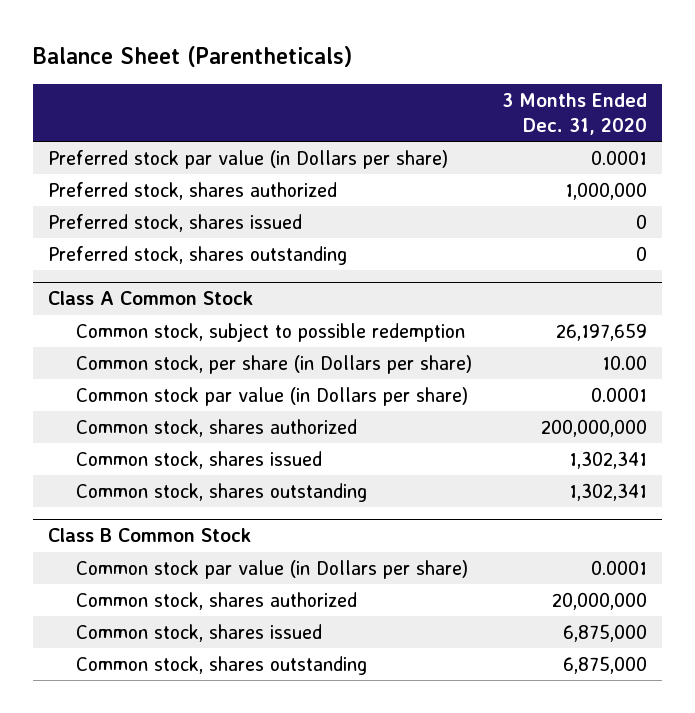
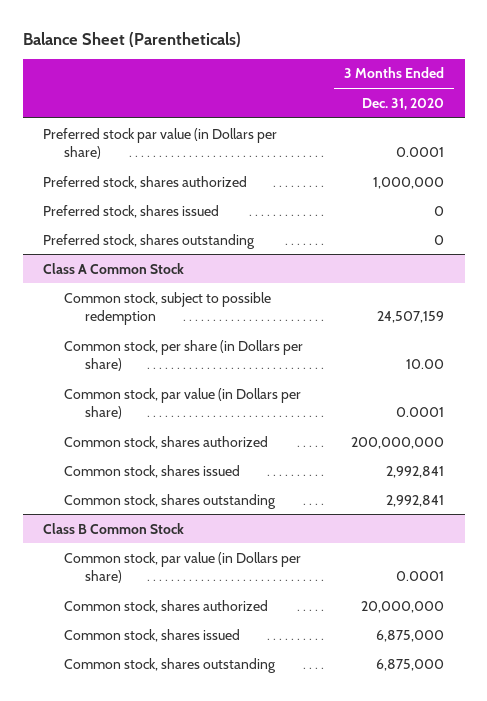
@ Class A Common Stock
- Common stock, subject to possible redemption | 26,197,659
+ Common stock, subject to possible redemption | 24,507,159
- Common stock par value (in Dollars per share) | 0.0001
+ Common stock, par value (in Dollars per share) | 0.0001
- Common stock, shares issued | 1,302,341
- Common stock, shares outstanding | 1,302,341
+ Common stock, shares issued | 2,992,841
+ Common stock, shares outstanding | 2,992,841
@ Class B Common Stock
- Common stock par value (in Dollars per share) | 0.0001
+ Common stock, par value (in Dollars per share) | 0.0001

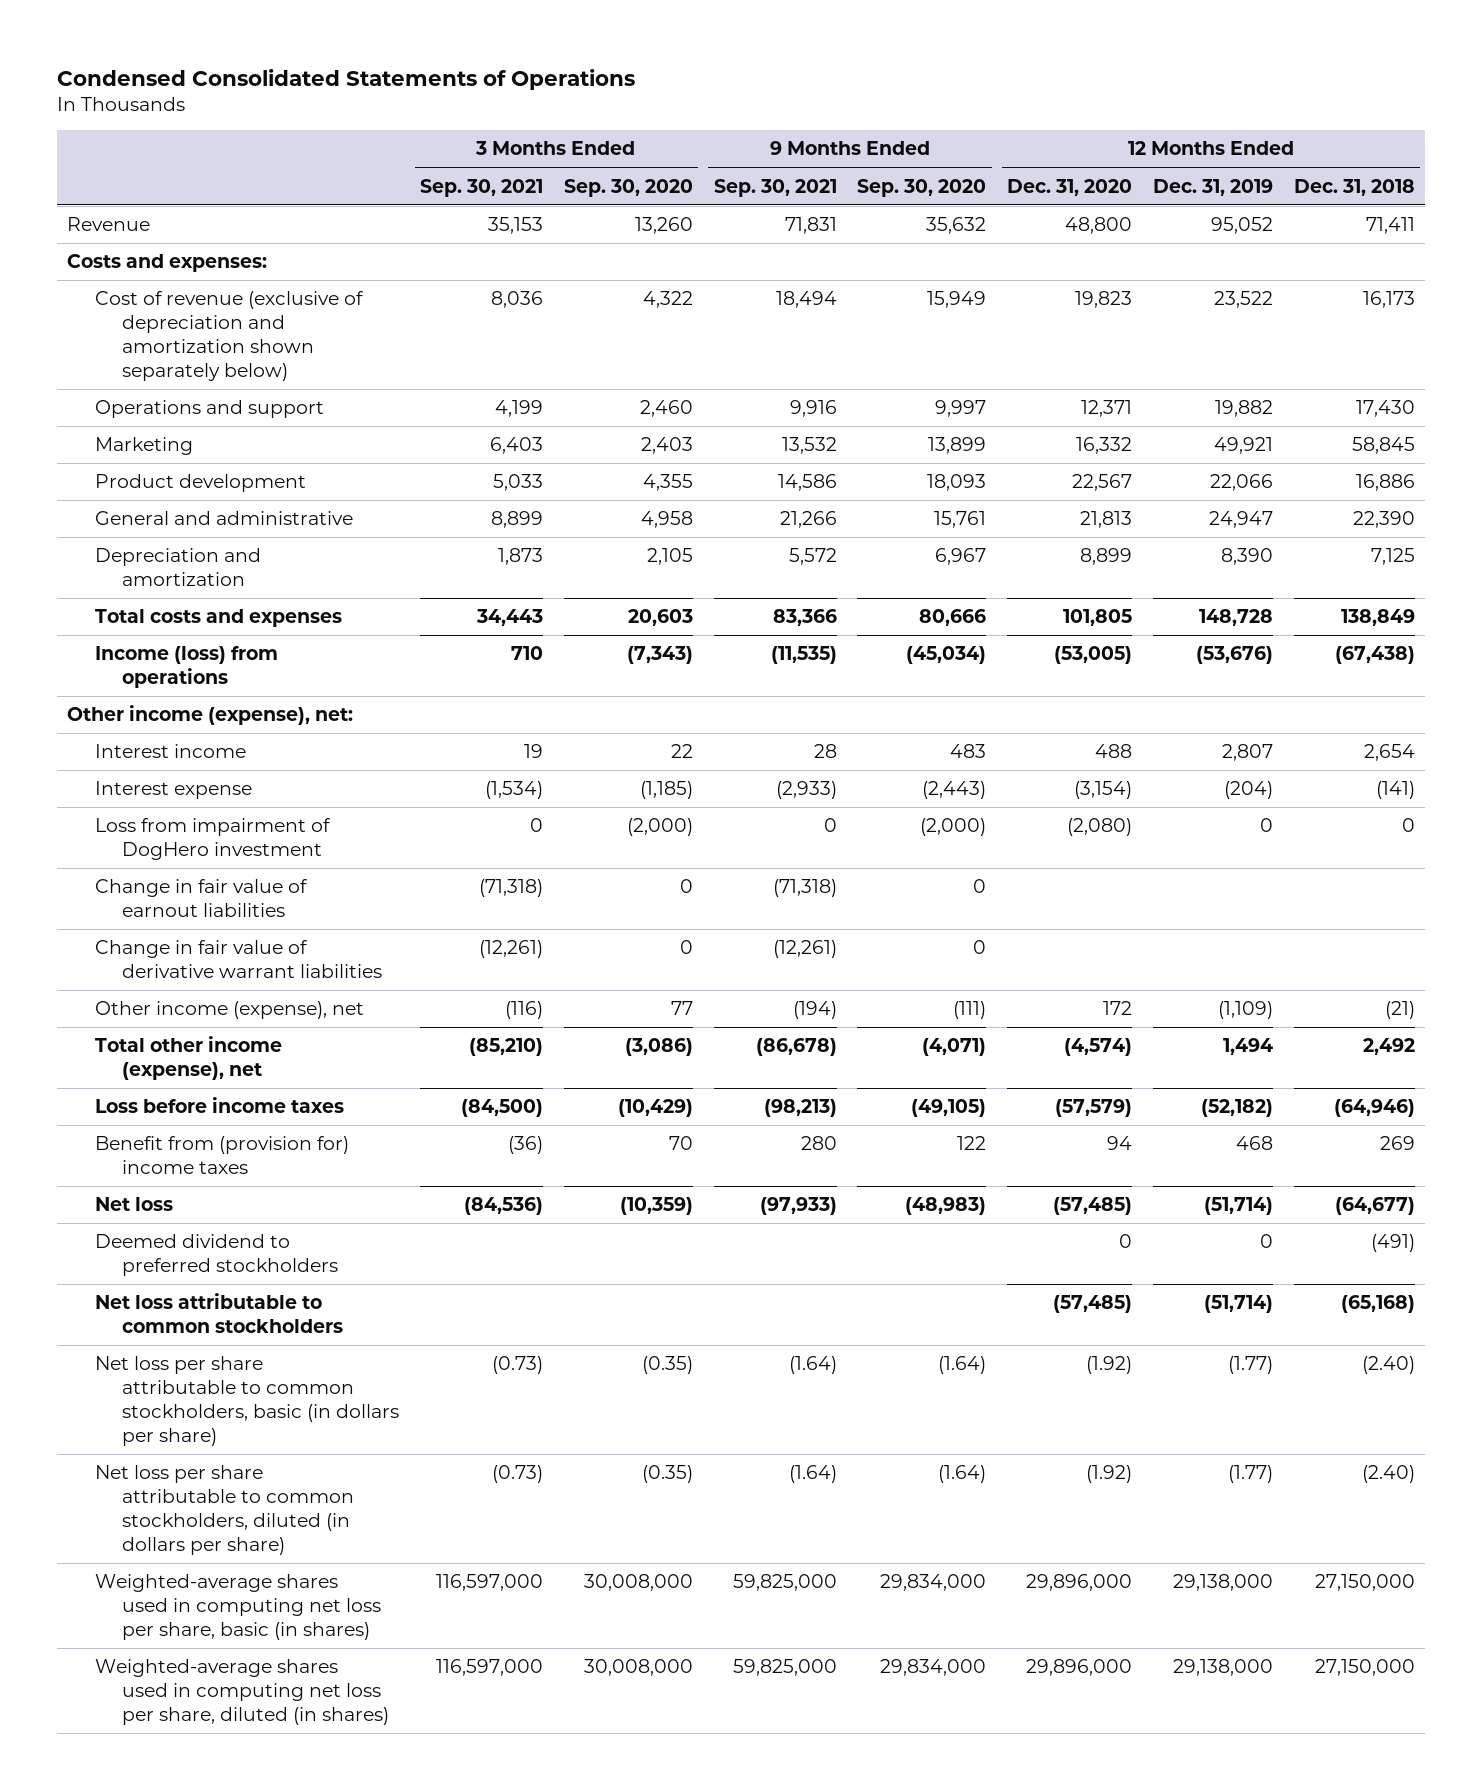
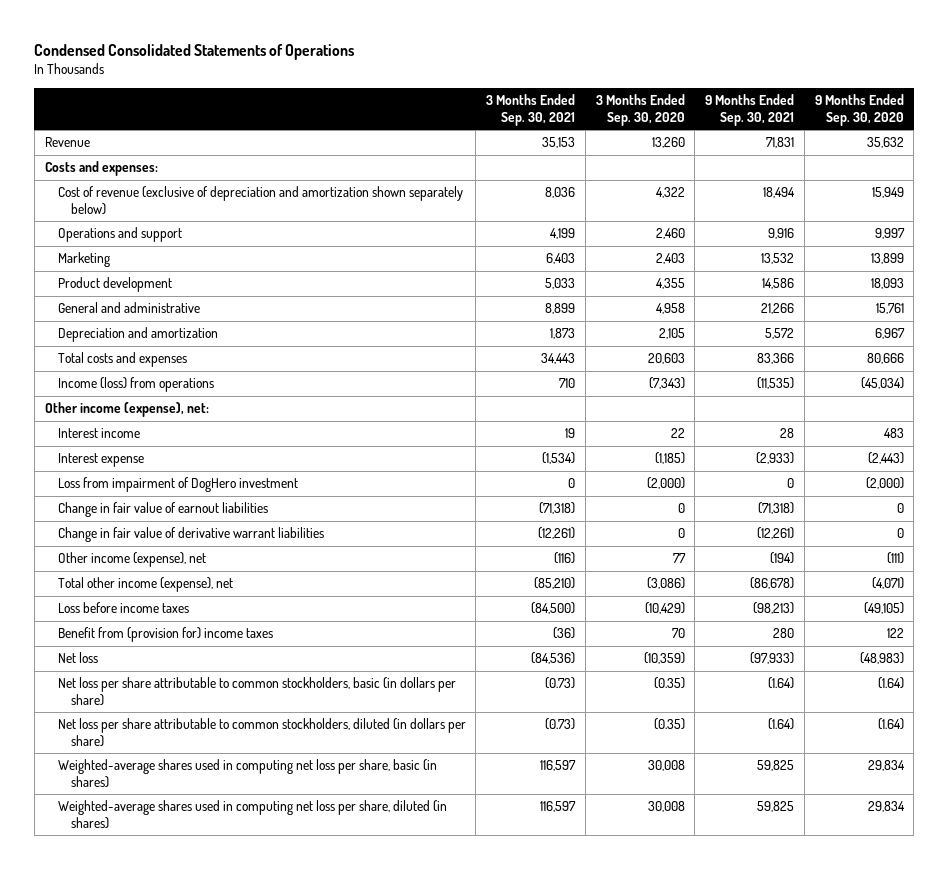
- | 3 Months Ended Sep. 30, 2021 | 3 Months Ended Sep. 30, 2020 | 9 Months Ended Sep. 30, 2021 | 9 Months Ended Sep. 30, 2020 | 12 Months Ended Dec. 31, 2020 | 12 Months Ended Dec. 31, 2019 | 12 Months Ended Dec. 31, 2018
+ | 3 Months Ended Sep. 30, 2021 | 3 Months Ended Sep. 30, 2020 | 9 Months Ended Sep. 30, 2021 | 9 Months Ended Sep. 30, 2020
- Deemed dividend to preferred stockholders | | | | | 0 | 0 | (491)
- Net loss attributable to common stockholders | | | | | (57,485) | (51,714) | (65,168)
- Weighted-average shares used in computing net loss per share, basic (in shares) | 116,597,000 | 30,008,000 | 59,825,000 | 29,834,000 | 29,896,000 | 29,138,000 | 27,150,000
- Weighted-average shares used in computing net loss per share, diluted (in shares) | 116,597,000 | 30,008,000 | 59,825,000 | 29,834,000 | 29,896,000 | 29,138,000 | 27,150,000
+ Weighted-average shares used in computing net loss per share, basic (in shares) | 116,597 | 30,008 | 59,825 | 29,834
+ Weighted-average shares used in computing net loss per share, diluted (in shares) | 116,597 | 30,008 | 59,825 | 29,834

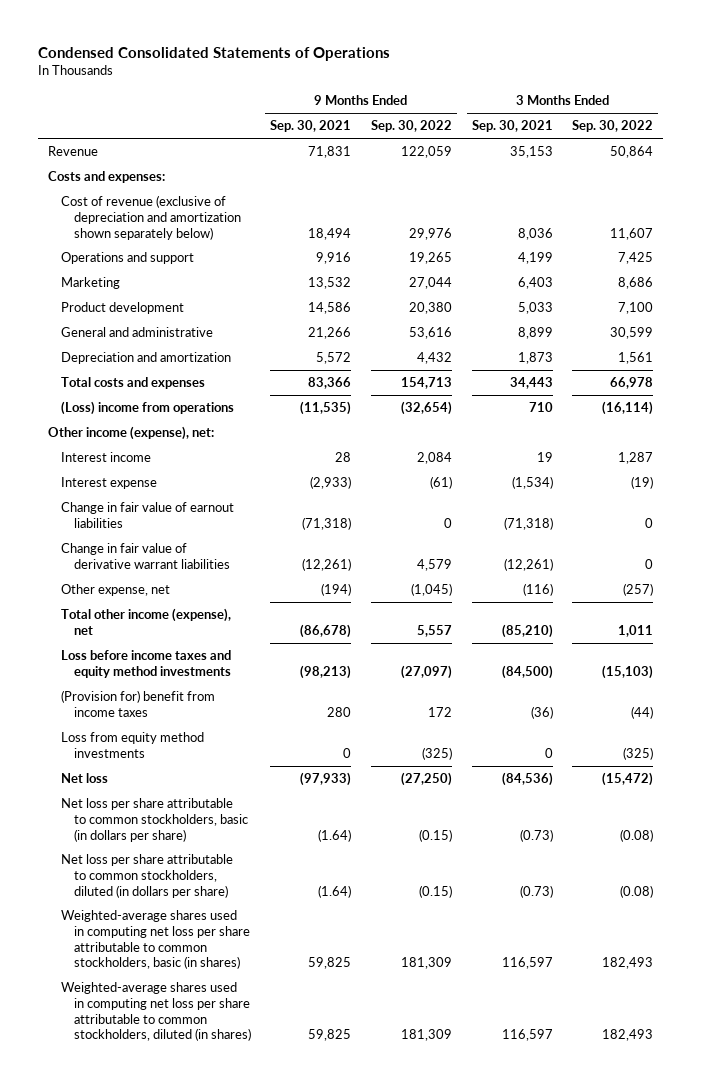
- | 3 Months Ended Sep. 30, 2021 | 3 Months Ended Sep. 30, 2020 | 9 Months Ended Sep. 30, 2021 | 9 Months Ended Sep. 30, 2020
+ | 9 Months Ended Sep. 30, 2021 | 9 Months Ended Sep. 30, 2022 | 3 Months Ended Sep. 30, 2021 | 3 Months Ended Sep. 30, 2022
- Income (loss) from operations | 710 | (7,343) | (11,535) | (45,034)
+ (Loss) income from operations | (11,535) | (32,654) | 710 | (16,114)
- Loss from impairment of DogHero investment | 0 | (2,000) | 0 | (2,000)
- Other income (expense), net | (116) | 77 | (194) | (111)
+ Other expense, net | (194) | (1,045) | (116) | (257)
- Loss before income taxes | (84,500) | (10,429) | (98,213) | (49,105)
- Benefit from (provision for) income taxes | (36) | 70 | 280 | 122
+ Loss before income taxes and equity method investments | (98,213) | (27,097) | (84,500) | (15,103)
+ (Provision for) benefit from income taxes | 280 | 172 | (36) | (44)
+ Loss from equity method investments | 0 | (325) | 0 | (325)
- Weighted-average shares used in computing net loss per share, basic (in shares) | 116,597 | 30,008 | 59,825 | 29,834
- Weighted-average shares used in computing net loss per share, diluted (in shares) | 116,597 | 30,008 | 59,825 | 29,834
+ Weighted-average shares used in computing net loss per share attributable to common stockholders, basic (in shares) | 59,825 | 181,309 | 116,597 | 182,493
+ Weighted-average shares used in computing net loss per share attributable to common stockholders, diluted (in shares) | 59,825 | 181,309 | 116,597 | 182,493

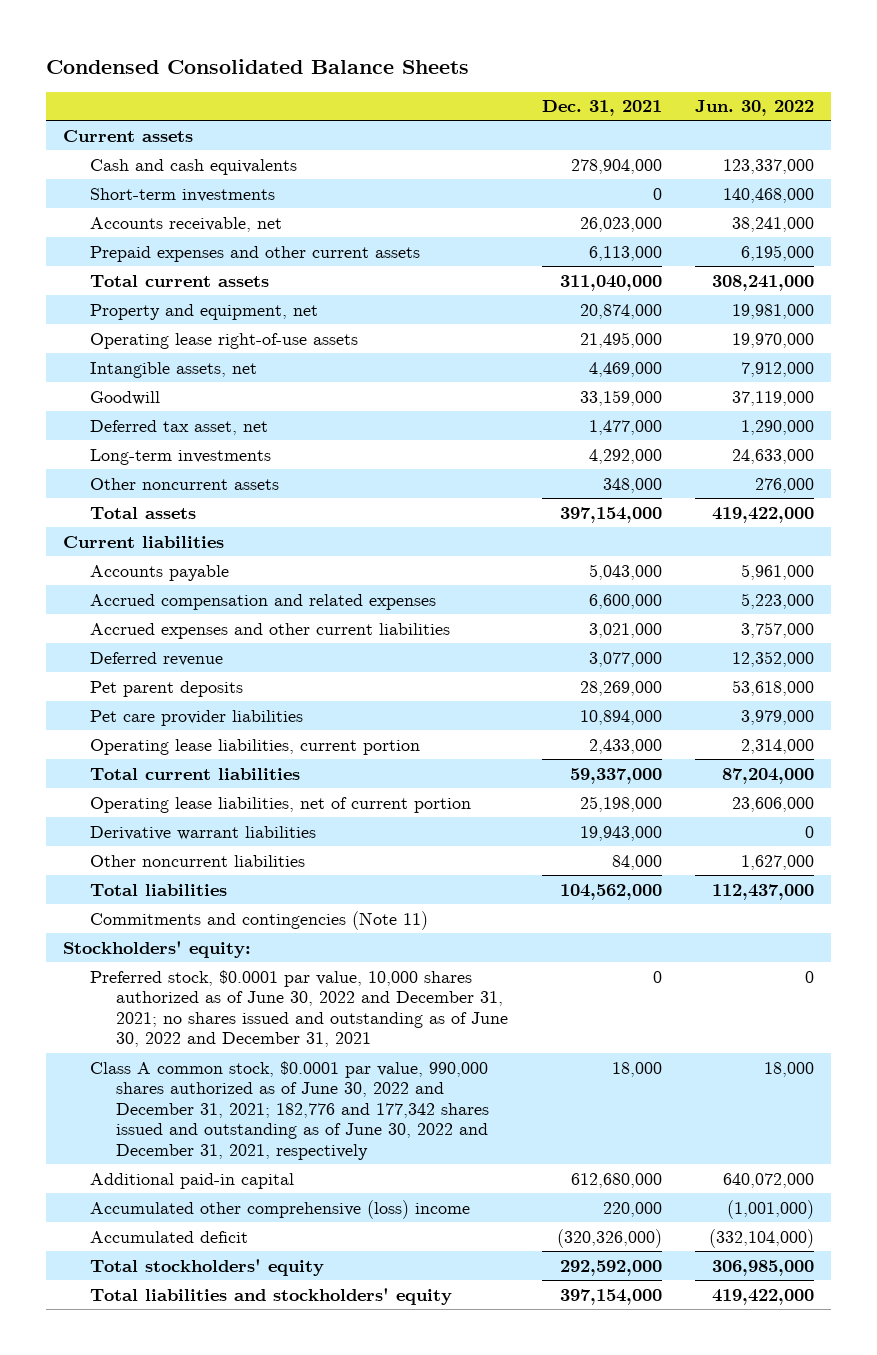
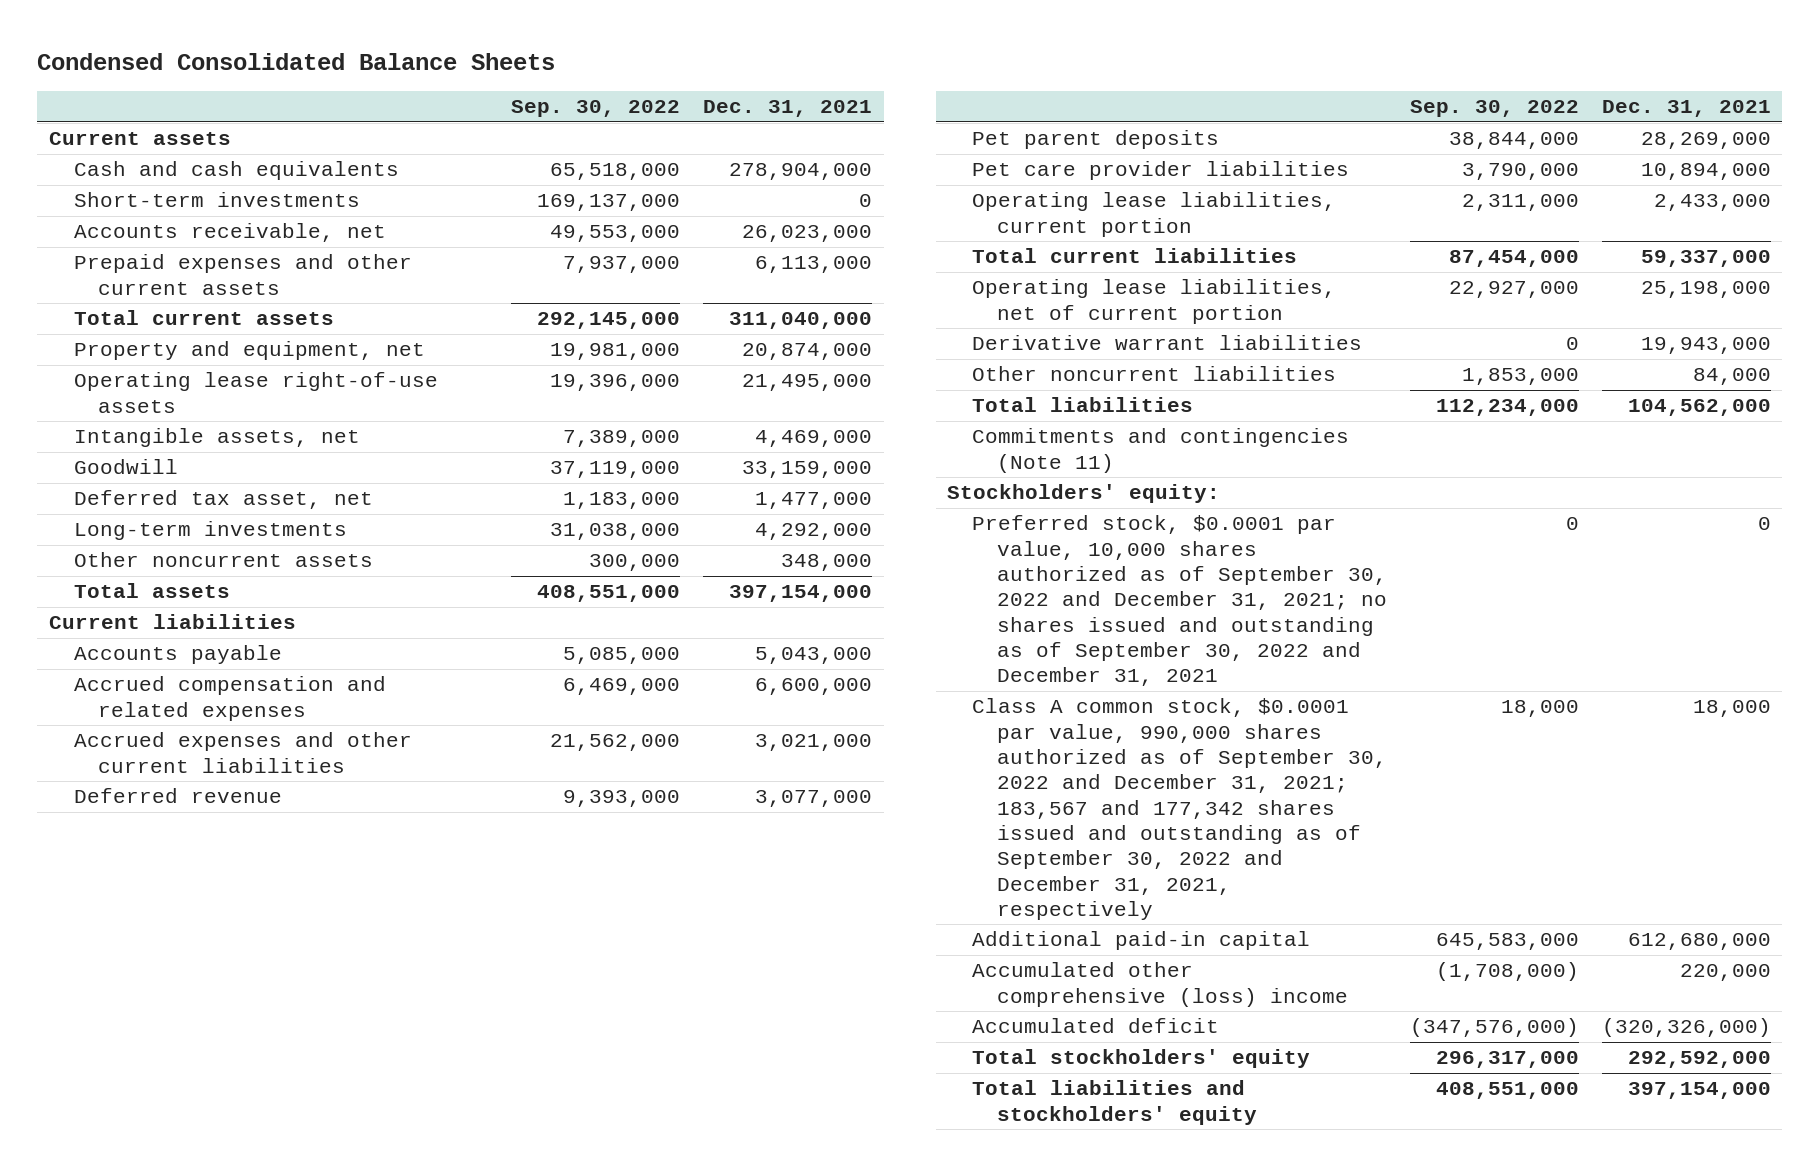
- | Dec. 31, 2021 | Jun. 30, 2022
+ | Sep. 30, 2022 | Dec. 31, 2021
- Preferred stock, $0.0001 par value, 10,000 shares authorized as of June 30, 2022 and December 31, 2021; no shares issued and outstanding as of June 30, 2022 and December 31, 2021 | 0 | 0
- Class A common stock, $0.0001 par value, 990,000 shares authorized as of June 30, 2022 and December 31, 2021; 182,776 and 177,342 shares issued and outstanding as of June 30, 2022 and December 31, 2021, respectively | 18,000 | 18,000
+ Preferred stock, $0.0001 par value, 10,000 shares authorized as of September 30, 2022 and December 31, 2021; no shares issued and outstanding as of September 30, 2022 and December 31, 2021 | 0 | 0
+ Class A common stock, $0.0001 par value, 990,000 shares authorized as of September 30, 2022 and December 31, 2021; 183,567 and 177,342 shares issued and outstanding as of September 30, 2022 and December 31, 2021, respectively | 18,000 | 18,000

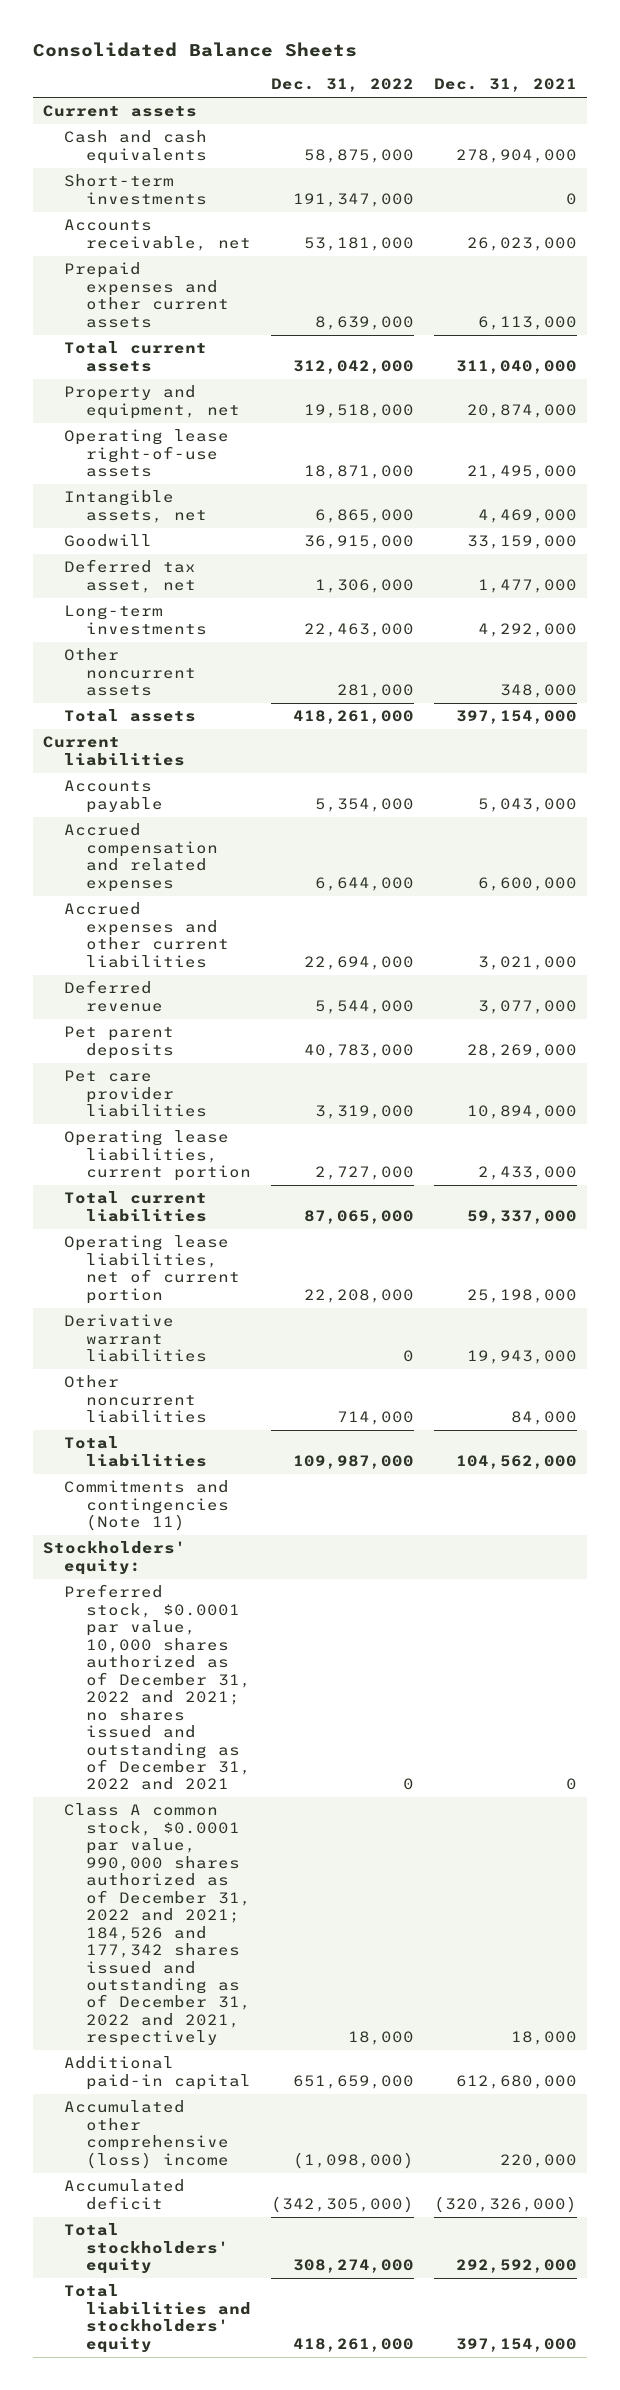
- Condensed Consolidated Balance Sheets
+ Consolidated Balance Sheets
- | Sep. 30, 2022 | Dec. 31, 2021
+ | Dec. 31, 2022 | Dec. 31, 2021
- Preferred stock, $0.0001 par value, 10,000 shares authorized as of September 30, 2022 and December 31, 2021; no shares issued and outstanding as of September 30, 2022 and December 31, 2021 | 0 | 0
- Class A common stock, $0.0001 par value, 990,000 shares authorized as of September 30, 2022 and December 31, 2021; 183,567 and 177,342 shares issued and outstanding as of September 30, 2022 and December 31, 2021, respectively | 18,000 | 18,000
+ Preferred stock, $0.0001 par value, 10,000 shares authorized as of December 31, 2022 and 2021; no shares issued and outstanding as of December 31, 2022 and 2021 | 0 | 0
+ Class A common stock, $0.0001 par value, 990,000 shares authorized as of December 31, 2022 and 2021; 184,526 and 177,342 shares issued and outstanding as of December 31, 2022 and 2021, respectively | 18,000 | 18,000

